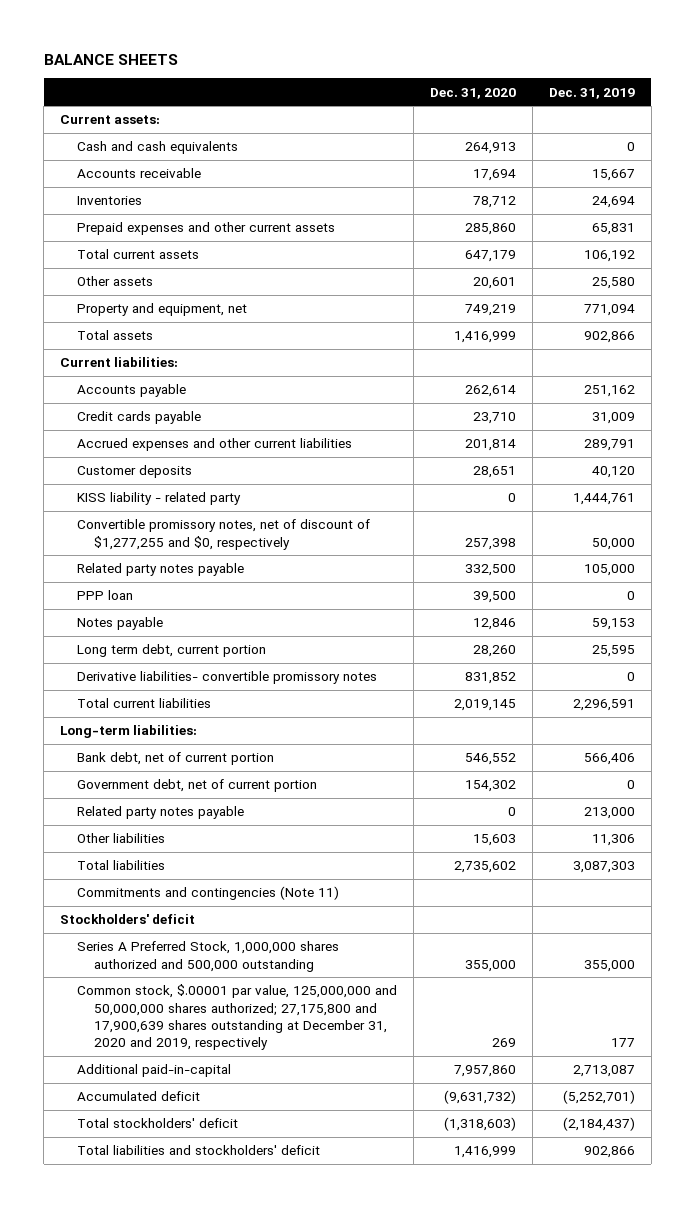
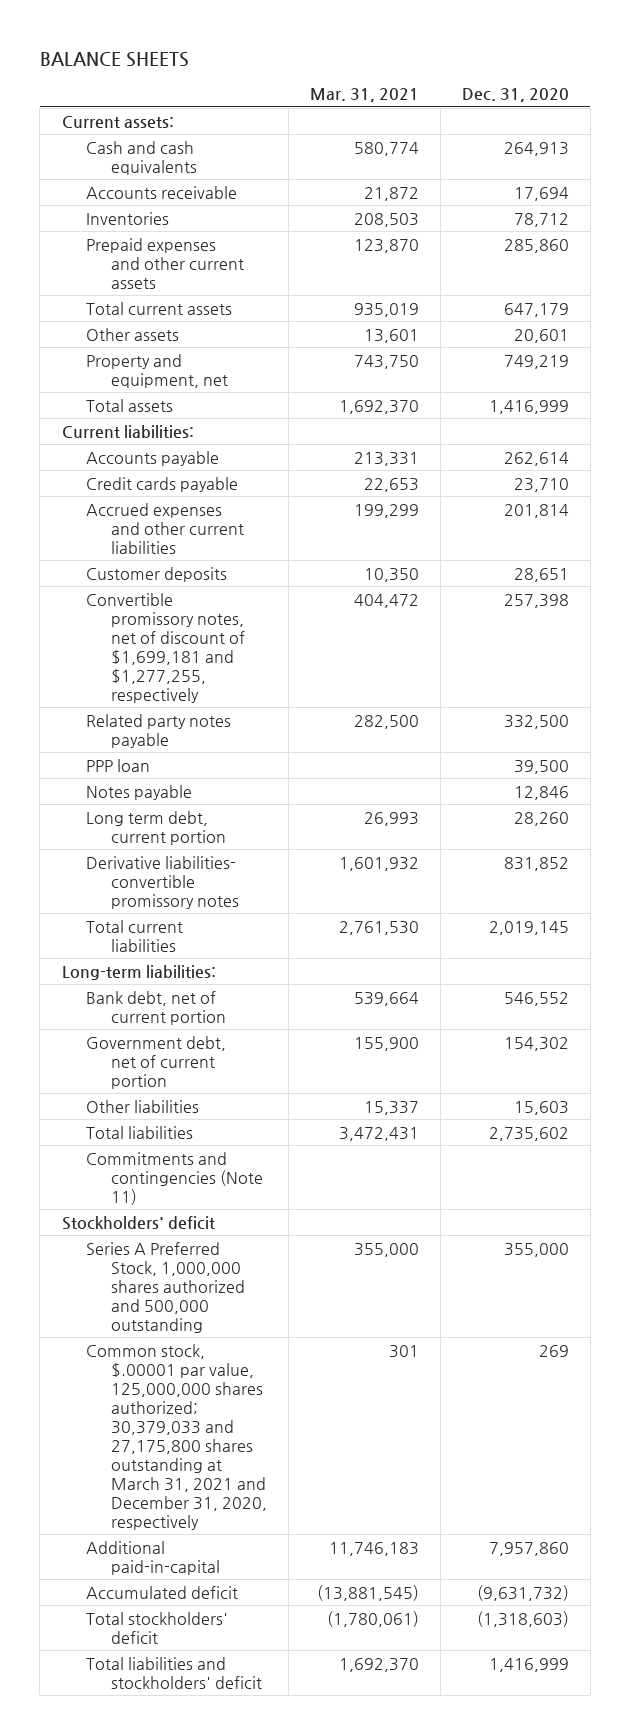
- | Dec. 31, 2020 | Dec. 31, 2019
+ | Mar. 31, 2021 | Dec. 31, 2020
- KISS liability - related party | 0 | 1,444,761
- Convertible promissory notes, net of discount of $1,277,255 and $0, respectively | 257,398 | 50,000
+ Convertible promissory notes, net of discount of $1,699,181 and $1,277,255, respectively | 404,472 | 257,398
- Related party notes payable | 0 | 213,000
- Common stock, $.00001 par value, 125,000,000 and 50,000,000 shares authorized; 27,175,800 and 17,900,639 shares outstanding at December 31, 2020 and 2019, respectively | 269 | 177
+ Common stock, $.00001 par value, 125,000,000 shares authorized; 30,379,033 and 27,175,800 shares outstanding at March 31, 2021 and December 31, 2020, respectively | 301 | 269

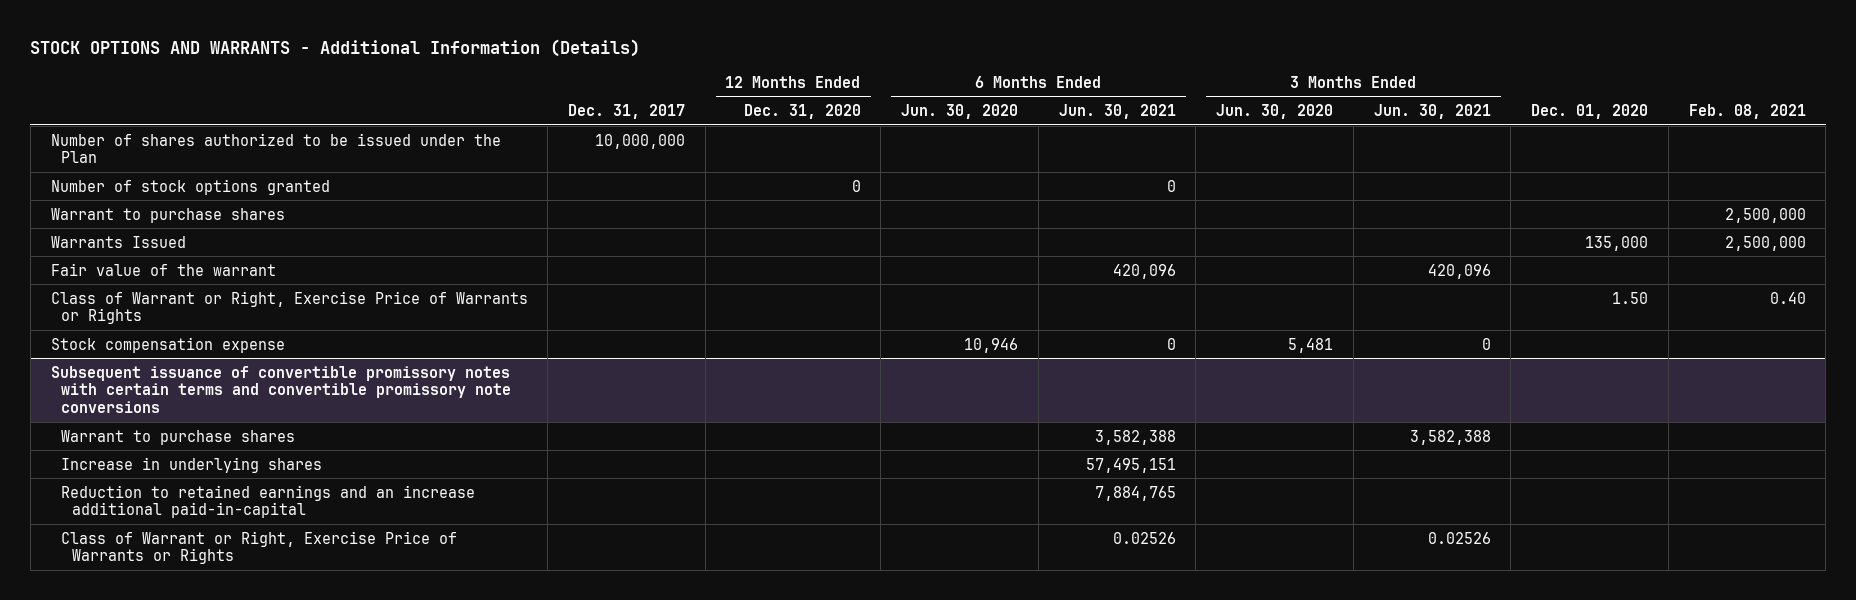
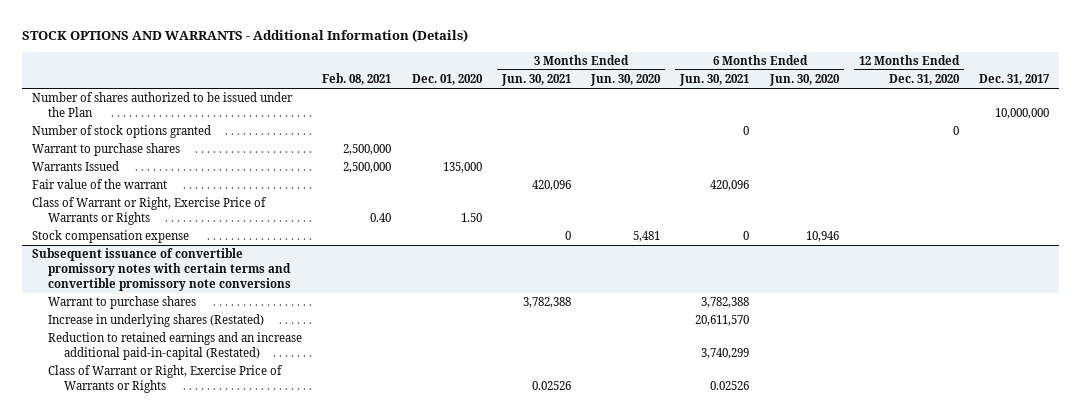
- | Dec. 31, 2017 | 12 Months Ended Dec. 31, 2020 | 6 Months Ended Jun. 30, 2020 | 6 Months Ended Jun. 30, 2021 | 3 Months Ended Jun. 30, 2020 | 3 Months Ended Jun. 30, 2021 | Dec. 01, 2020 | Feb. 08, 2021
+ | Feb. 08, 2021 | Dec. 01, 2020 | 3 Months Ended Jun. 30, 2021 | 3 Months Ended Jun. 30, 2020 | 6 Months Ended Jun. 30, 2021 | 6 Months Ended Jun. 30, 2020 | 12 Months Ended Dec. 31, 2020 | Dec. 31, 2017
@ Subsequent issuance of convertible promissory notes with certain terms and convertible promissory note conversions
- Warrant to purchase shares | | | | 3,582,388 | | 3,582,388 | |
- Increase in underlying shares | | | | 57,495,151 | | | |
- Reduction to retained earnings and an increase additional paid-in-capital | | | | 7,884,765 | | | |
+ Warrant to purchase shares | | | 3,782,388 | | 3,782,388 | | |
+ Increase in underlying shares (Restated) | | | | | 20,611,570 | | |
+ Reduction to retained earnings and an increase additional paid-in-capital (Restated) | | | | | 3,740,299 | | |

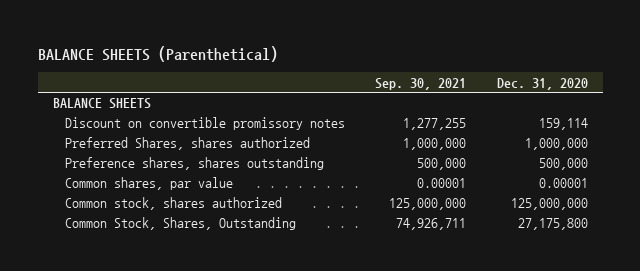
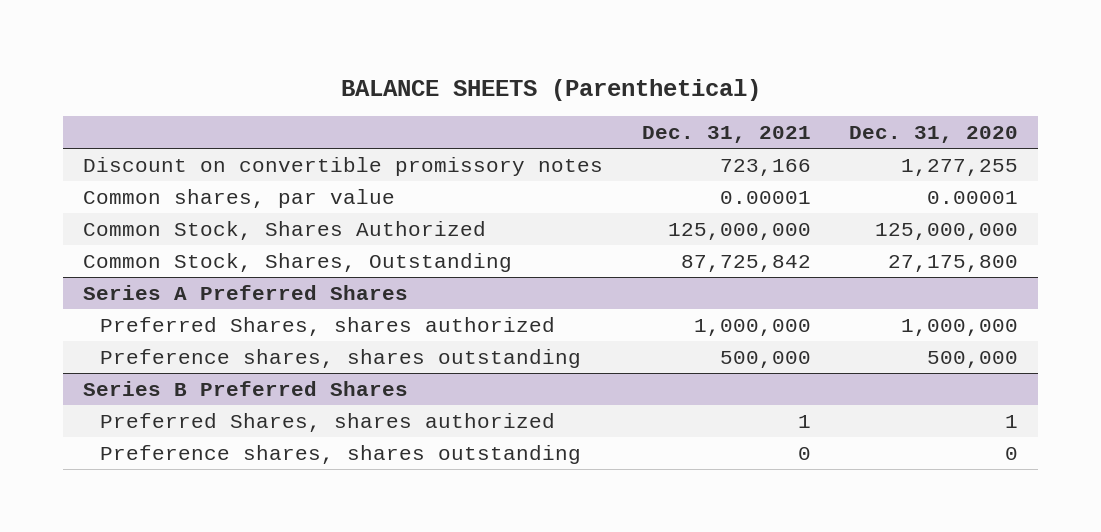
- | Sep. 30, 2021 | Dec. 31, 2020
+ | Dec. 31, 2021 | Dec. 31, 2020
- BALANCE SHEETS
- Discount on convertible promissory notes | 1,277,255 | 159,114
- Preferred Shares, shares authorized | 1,000,000 | 1,000,000
- Preference shares, shares outstanding | 500,000 | 500,000
+ Discount on convertible promissory notes | 723,166 | 1,277,255
- Common stock, shares authorized | 125,000,000 | 125,000,000
+ Common Stock, Shares Authorized | 125,000,000 | 125,000,000
+ Series A Preferred Shares
+ Preferred Shares, shares authorized | 1,000,000 | 1,000,000
+ Preference shares, shares outstanding | 500,000 | 500,000
+ Series B Preferred Shares
+ Preferred Shares, shares authorized | 1 | 1
+ Preference shares, shares outstanding | 0 | 0

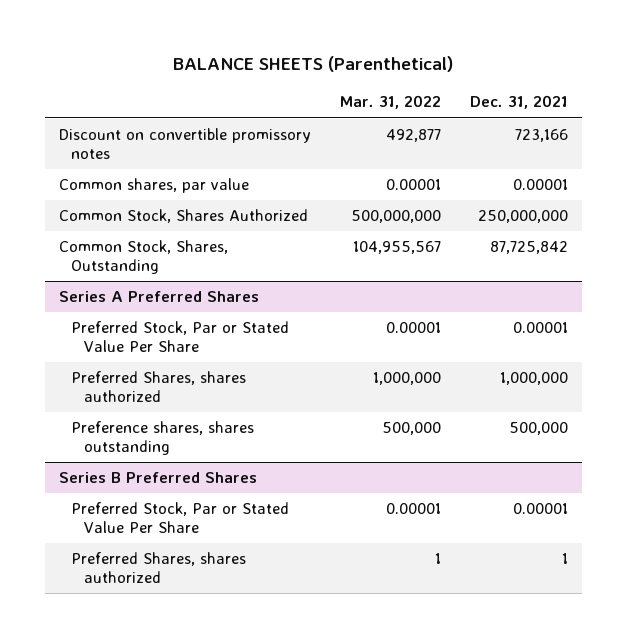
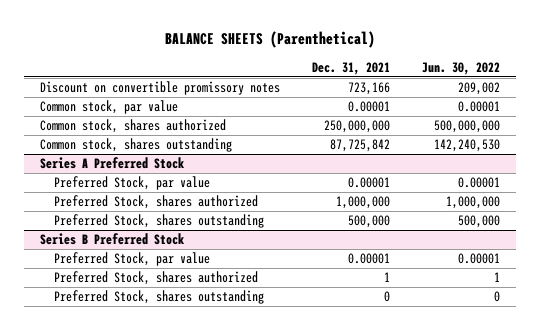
- | Mar. 31, 2022 | Dec. 31, 2021
+ | Dec. 31, 2021 | Jun. 30, 2022
- Common shares, par value | 0.00001 | 0.00001
- Common Stock, Shares Authorized | 500,000,000 | 250,000,000
- Common Stock, Shares, Outstanding | 104,955,567 | 87,725,842
- Series A Preferred Shares
- Preferred Stock, Par or Stated Value Per Share | 0.00001 | 0.00001
- Preferred Shares, shares authorized | 1,000,000 | 1,000,000
- Preference shares, shares outstanding | 500,000 | 500,000
- Series B Preferred Shares
- Preferred Stock, Par or Stated Value Per Share | 0.00001 | 0.00001
- Preferred Shares, shares authorized | 1 | 1
+ Common stock, par value | 0.00001 | 0.00001
+ Common stock, shares authorized | 250,000,000 | 500,000,000
+ Common stock, shares outstanding | 87,725,842 | 142,240,530
+ Series A Preferred Stock
+ Preferred Stock, par value | 0.00001 | 0.00001
+ Preferred Stock, shares authorized | 1,000,000 | 1,000,000
+ Preferred Stock, shares outstanding | 500,000 | 500,000
+ Series B Preferred Stock
+ Preferred Stock, par value | 0.00001 | 0.00001
+ Preferred Stock, shares authorized | 1 | 1
+ Preferred Stock, shares outstanding | 0 | 0

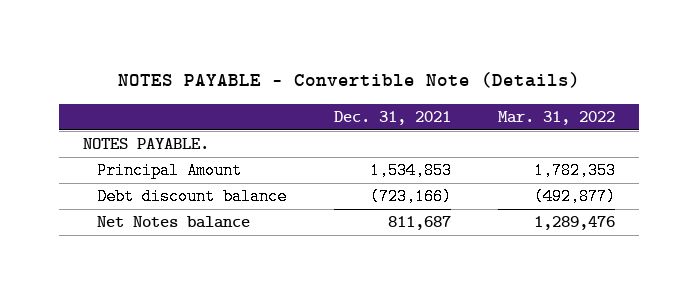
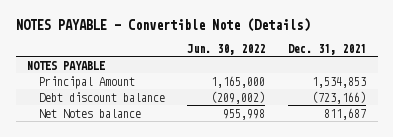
- | Dec. 31, 2021 | Mar. 31, 2022
+ | Jun. 30, 2022 | Dec. 31, 2021
- NOTES PAYABLE.
+ NOTES PAYABLE

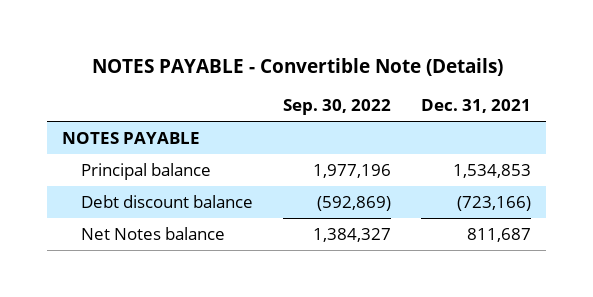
- | Jun. 30, 2022 | Dec. 31, 2021
+ | Sep. 30, 2022 | Dec. 31, 2021
- Principal Amount | 1,165,000 | 1,534,853
+ Principal balance | 1,977,196 | 1,534,853

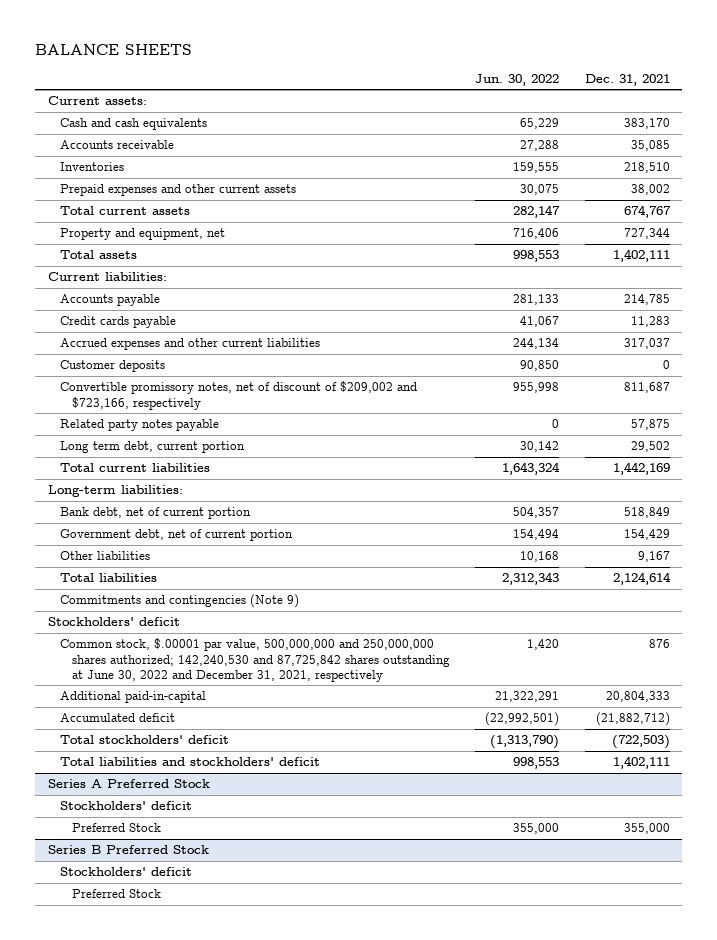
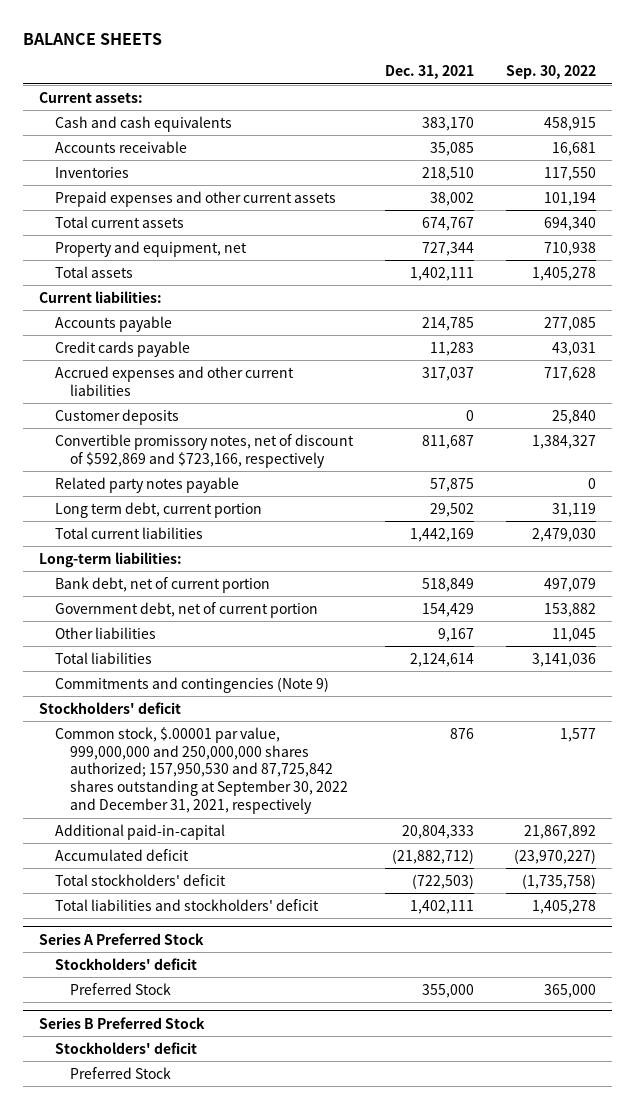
- | Jun. 30, 2022 | Dec. 31, 2021
+ | Dec. 31, 2021 | Sep. 30, 2022
- Convertible promissory notes, net of discount of $209,002 and $723,166, respectively | 955,998 | 811,687
+ Convertible promissory notes, net of discount of $592,869 and $723,166, respectively | 811,687 | 1,384,327
- Common stock, $.00001 par value, 500,000,000 and 250,000,000 shares authorized; 142,240,530 and 87,725,842 shares outstanding at June 30, 2022 and December 31, 2021, respectively | 1,420 | 876
+ Common stock, $.00001 par value, 999,000,000 and 250,000,000 shares authorized; 157,950,530 and 87,725,842 shares outstanding at September 30, 2022 and December 31, 2021, respectively | 876 | 1,577

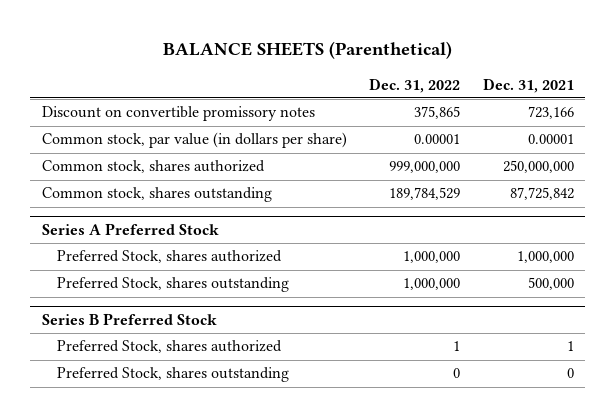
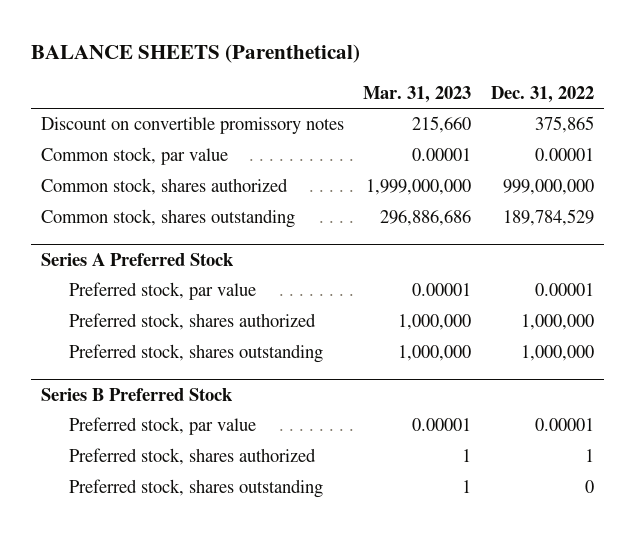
- | Dec. 31, 2022 | Dec. 31, 2021
+ | Mar. 31, 2023 | Dec. 31, 2022
- Common stock, par value (in dollars per share) | 0.00001 | 0.00001
+ Common stock, par value | 0.00001 | 0.00001
@ Series A Preferred Stock
- Preferred Stock, shares authorized | 1,000,000 | 1,000,000
- Preferred Stock, shares outstanding | 1,000,000 | 500,000
+ Preferred stock, par value | 0.00001 | 0.00001
+ Preferred stock, shares authorized | 1,000,000 | 1,000,000
+ Preferred stock, shares outstanding | 1,000,000 | 1,000,000
@ Series B Preferred Stock
- Preferred Stock, shares authorized | 1 | 1
- Preferred Stock, shares outstanding | 0 | 0
+ Preferred stock, par value | 0.00001 | 0.00001
+ Preferred stock, shares authorized | 1 | 1
+ Preferred stock, shares outstanding | 1 | 0

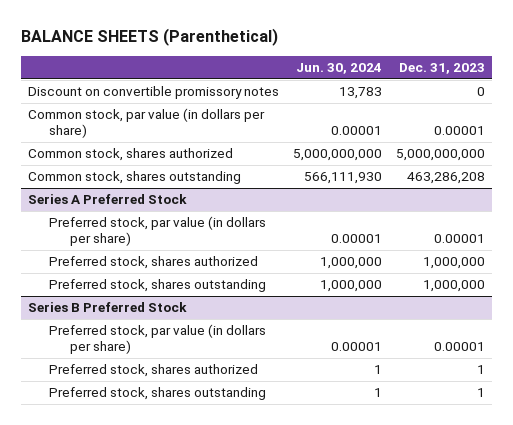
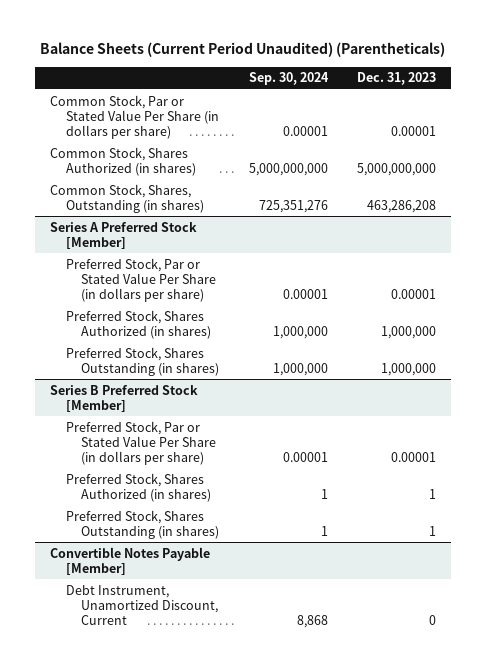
- BALANCE SHEETS (Parenthetical)
+ Balance Sheets (Current Period Unaudited) (Parentheticals)
- | Jun. 30, 2024 | Dec. 31, 2023
+ | Sep. 30, 2024 | Dec. 31, 2023
- Discount on convertible promissory notes | 13,783 | 0
- Common stock, par value (in dollars per share) | 0.00001 | 0.00001
- Common stock, shares authorized | 5,000,000,000 | 5,000,000,000
- Common stock, shares outstanding | 566,111,930 | 463,286,208
- Series A Preferred Stock
- Preferred stock, par value (in dollars per share) | 0.00001 | 0.00001
- Preferred stock, shares authorized | 1,000,000 | 1,000,000
- Preferred stock, shares outstanding | 1,000,000 | 1,000,000
- Series B Preferred Stock
- Preferred stock, par value (in dollars per share) | 0.00001 | 0.00001
- Preferred stock, shares authorized | 1 | 1
- Preferred stock, shares outstanding | 1 | 1
+ Common Stock, Par or Stated Value Per Share (in dollars per share) | 0.00001 | 0.00001
+ Common Stock, Shares Authorized (in shares) | 5,000,000,000 | 5,000,000,000
+ Common Stock, Shares, Outstanding (in shares) | 725,351,276 | 463,286,208
+ Series A Preferred Stock [Member]
+ Preferred Stock, Par or Stated Value Per Share (in dollars per share) | 0.00001 | 0.00001
+ Preferred Stock, Shares Authorized (in shares) | 1,000,000 | 1,000,000
+ Preferred Stock, Shares Outstanding (in shares) | 1,000,000 | 1,000,000
+ Series B Preferred Stock [Member]
+ Preferred Stock, Par or Stated Value Per Share (in dollars per share) | 0.00001 | 0.00001
+ Preferred Stock, Shares Authorized (in shares) | 1 | 1
+ Preferred Stock, Shares Outstanding (in shares) | 1 | 1
+ Convertible Notes Payable [Member]
+ Debt Instrument, Unamortized Discount, Current | 8,868 | 0

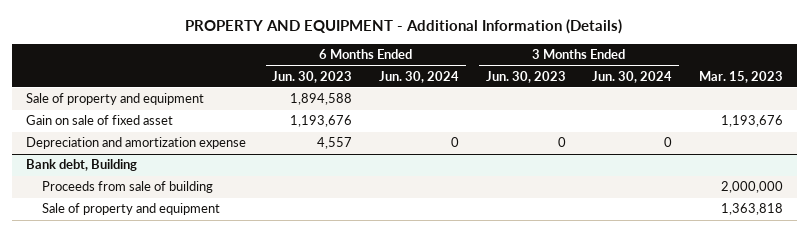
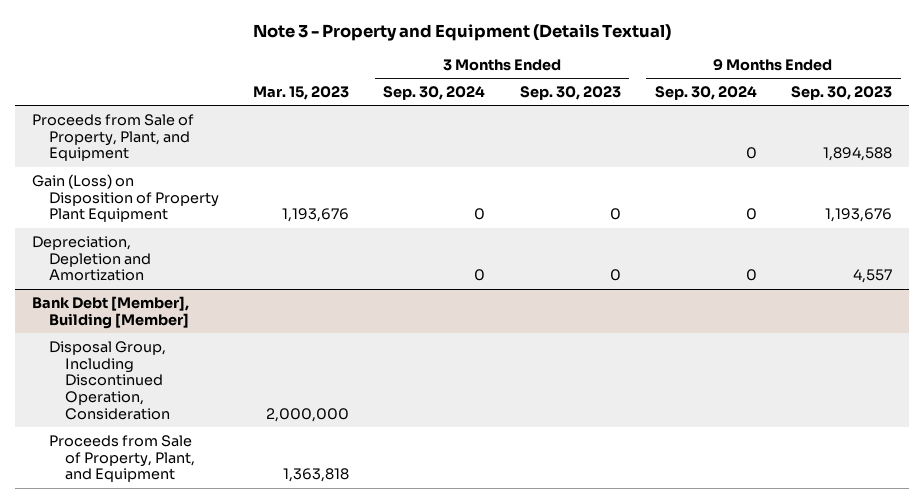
- PROPERTY AND EQUIPMENT - Additional Information (Details)
+ Note 3 - Property and Equipment (Details Textual)
- | 6 Months Ended Jun. 30, 2023 | 6 Months Ended Jun. 30, 2024 | 3 Months Ended Jun. 30, 2023 | 3 Months Ended Jun. 30, 2024 | Mar. 15, 2023
+ | Mar. 15, 2023 | 3 Months Ended Sep. 30, 2024 | 3 Months Ended Sep. 30, 2023 | 9 Months Ended Sep. 30, 2024 | 9 Months Ended Sep. 30, 2023
- Sale of property and equipment | 1,894,588 | | | |
- Gain on sale of fixed asset | 1,193,676 | | | | 1,193,676
- Depreciation and amortization expense | 4,557 | 0 | 0 | 0 |
- Bank debt, Building
- Proceeds from sale of building | | | | | 2,000,000
- Sale of property and equipment | | | | | 1,363,818
+ Proceeds from Sale of Property, Plant, and Equipment | | | | 0 | 1,894,588
+ Gain (Loss) on Disposition of Property Plant Equipment | 1,193,676 | 0 | 0 | 0 | 1,193,676
+ Depreciation, Depletion and Amortization | | 0 | 0 | 0 | 4,557
+ Bank Debt [Member], Building [Member]
+ Disposal Group, Including Discontinued Operation, Consideration | 2,000,000 | | | |
+ Proceeds from Sale of Property, Plant, and Equipment | 1,363,818 | | | |

